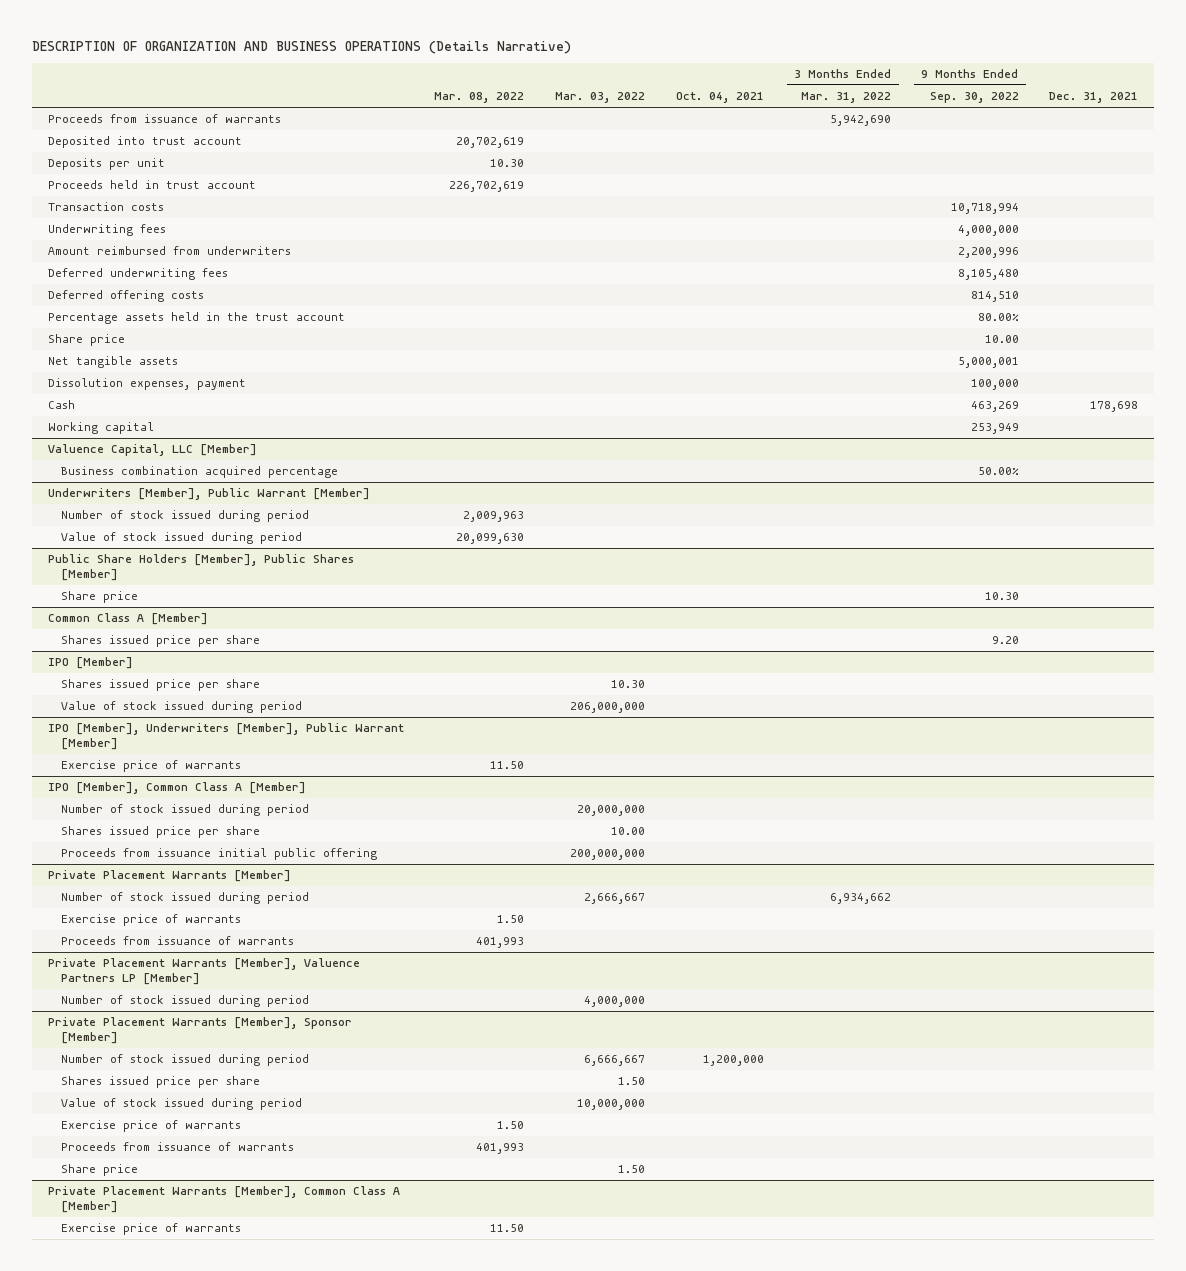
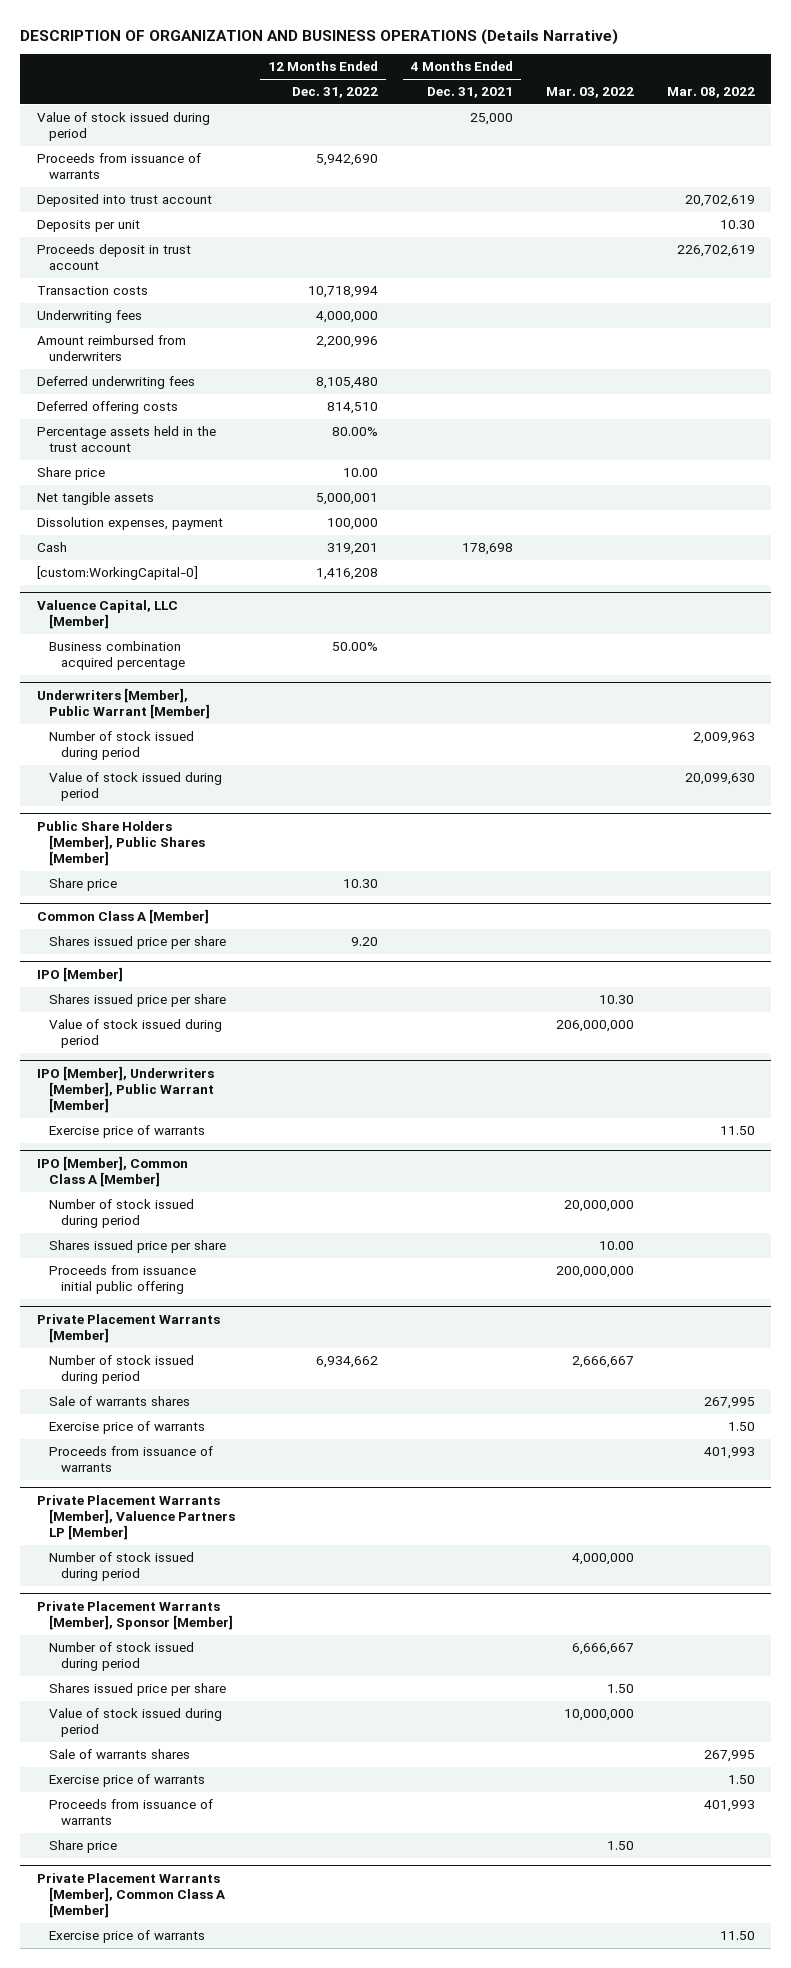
- | Mar. 08, 2022 | Mar. 03, 2022 | Oct. 04, 2021 | 3 Months Ended Mar. 31, 2022 | 9 Months Ended Sep. 30, 2022 | Dec. 31, 2021
+ | 12 Months Ended Dec. 31, 2022 | 4 Months Ended Dec. 31, 2021 | Mar. 03, 2022 | Mar. 08, 2022
+ Value of stock issued during period | | 25,000 | |
- Proceeds held in trust account | 226,702,619 | | | | |
+ Proceeds deposit in trust account | | | | 226,702,619
- Working capital | | | | | 253,949 |
+ [custom:WorkingCapital-0] | 1,416,208 | | |
@ Private Placement Warrants [Member]
+ Sale of warrants shares | | | | 267,995
@ Private Placement Warrants [Member], Sponsor [Member]
+ Sale of warrants shares | | | | 267,995

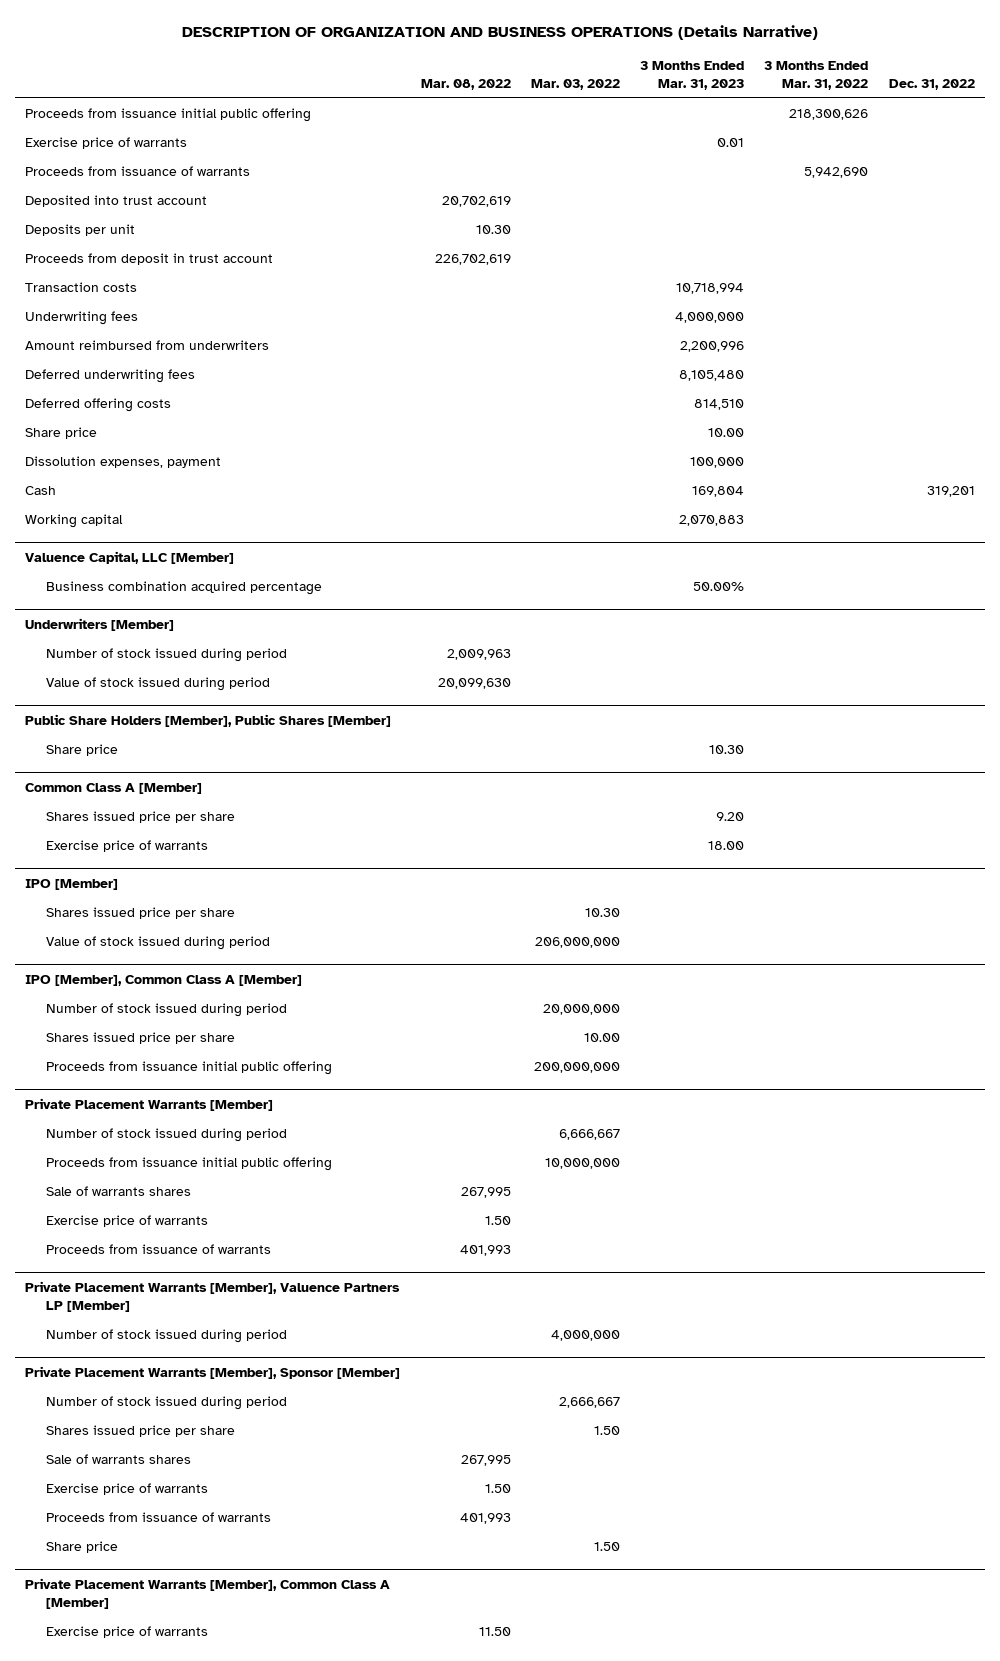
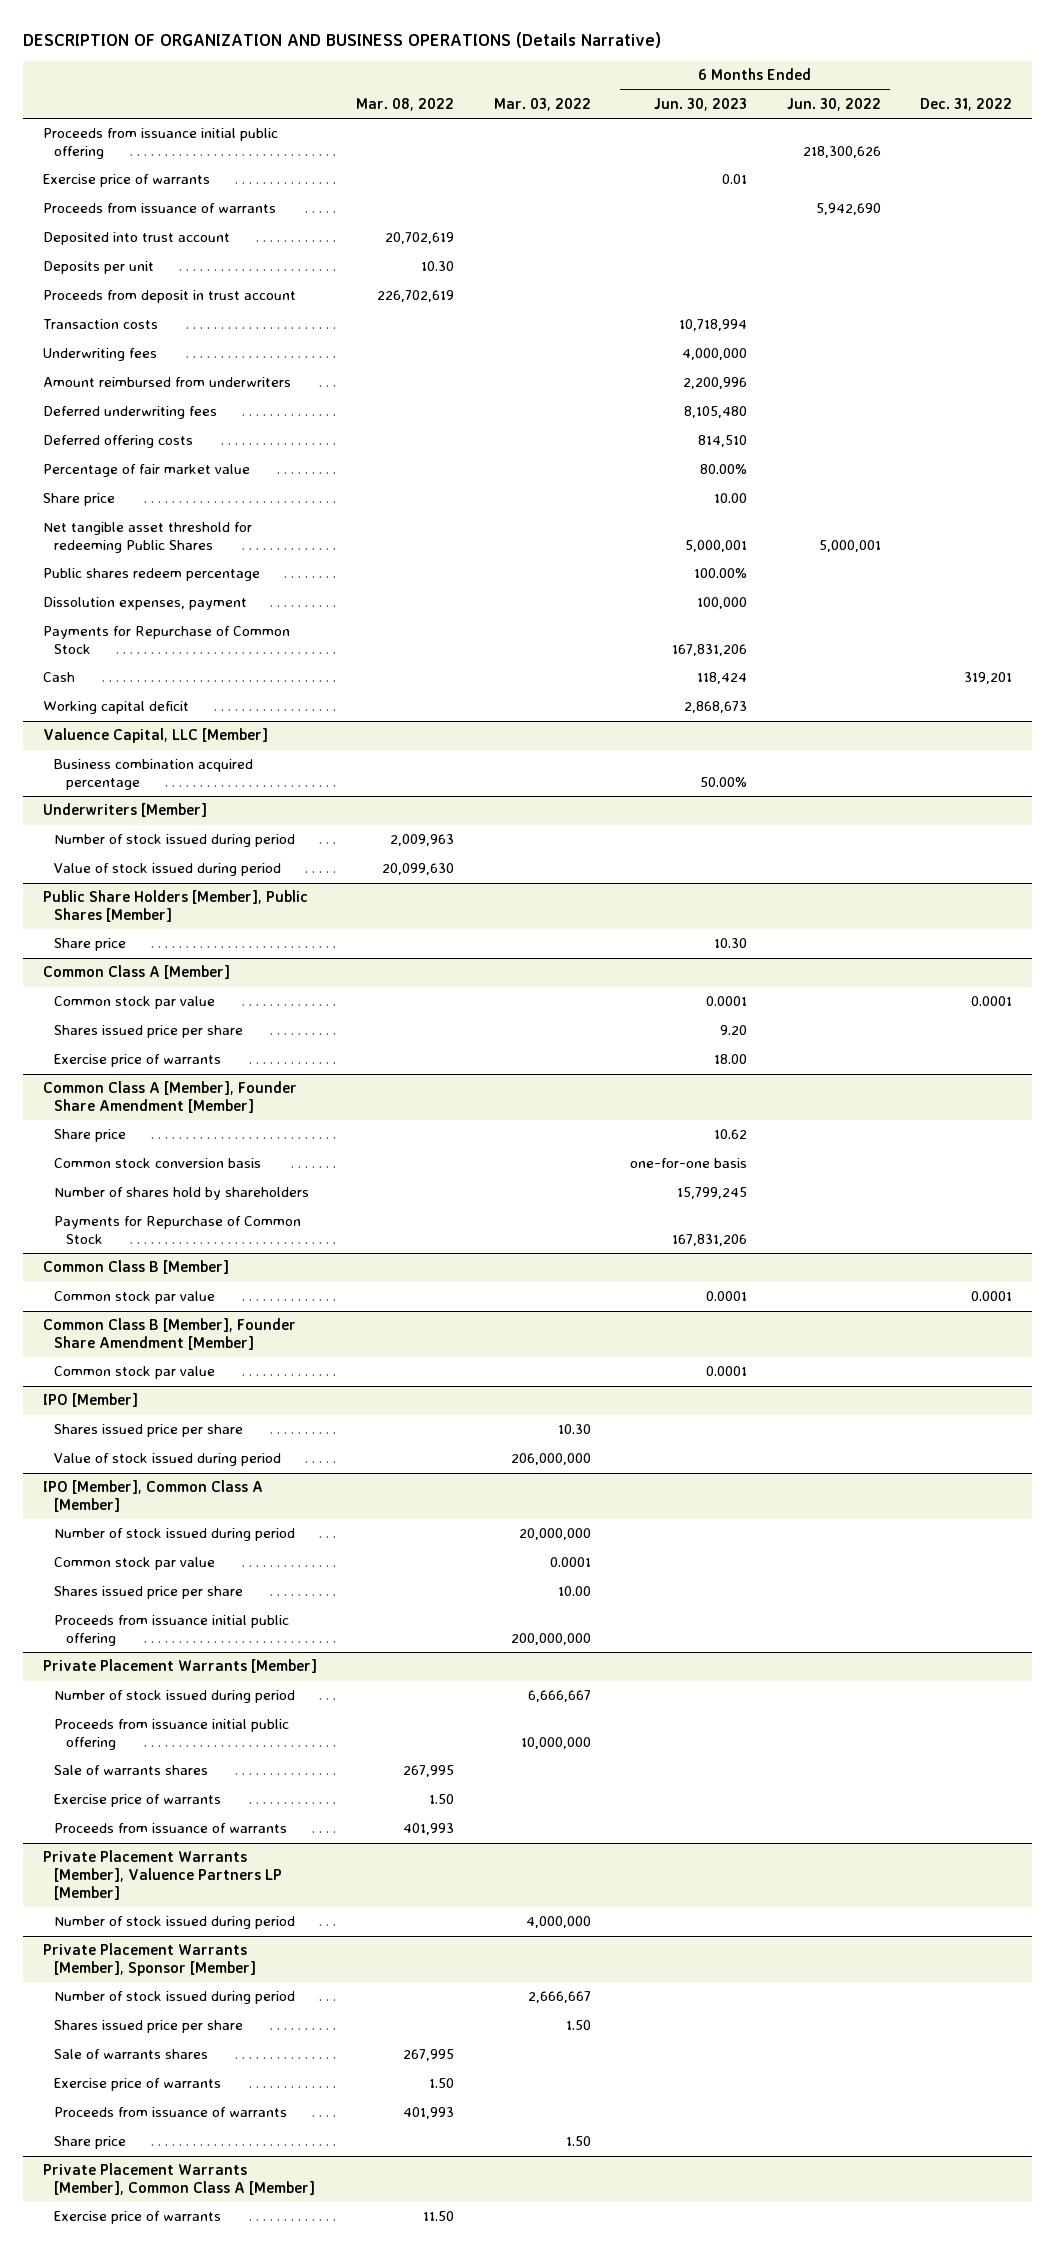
- | Mar. 08, 2022 | Mar. 03, 2022 | 3 Months Ended Mar. 31, 2023 | 3 Months Ended Mar. 31, 2022 | Dec. 31, 2022
+ | Mar. 08, 2022 | Mar. 03, 2022 | 6 Months Ended Jun. 30, 2023 | 6 Months Ended Jun. 30, 2022 | Dec. 31, 2022
+ Percentage of fair market value | | | 80.00% | |
+ Net tangible asset threshold for redeeming Public Shares | | | 5,000,001 | 5,000,001 |
+ Public shares redeem percentage | | | 100.00% | |
+ Payments for Repurchase of Common Stock | | | 167,831,206 | |
- Working capital | | | 2,070,883 | |
+ Working capital deficit | | | 2,868,673 | |
@ Common Class A [Member]
+ Common stock par value | | | 0.0001 | | 0.0001
+ Common Class A [Member], Founder Share Amendment [Member]
+ Share price | | | 10.62 | |
+ Common stock conversion basis | | | one-for-one basis | |
+ Number of shares hold by shareholders | | | 15,799,245 | |
+ Payments for Repurchase of Common Stock | | | 167,831,206 | |
+ Common Class B [Member]
+ Common stock par value | | | 0.0001 | | 0.0001
+ Common Class B [Member], Founder Share Amendment [Member]
+ Common stock par value | | | 0.0001 | |
@ IPO [Member], Common Class A [Member]
+ Common stock par value | | 0.0001 | | |

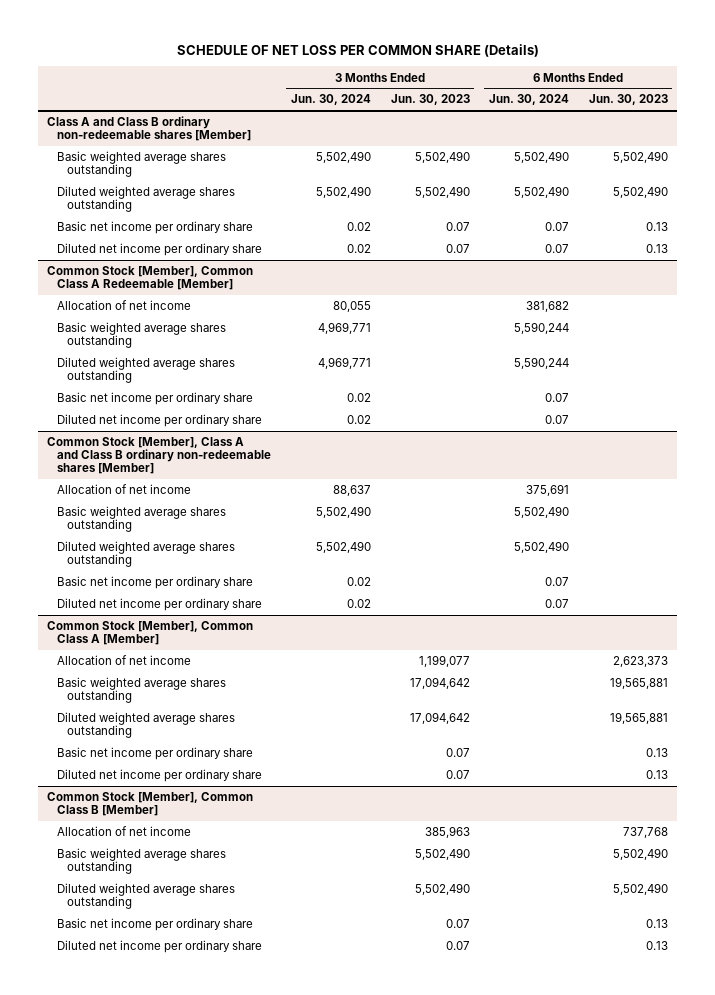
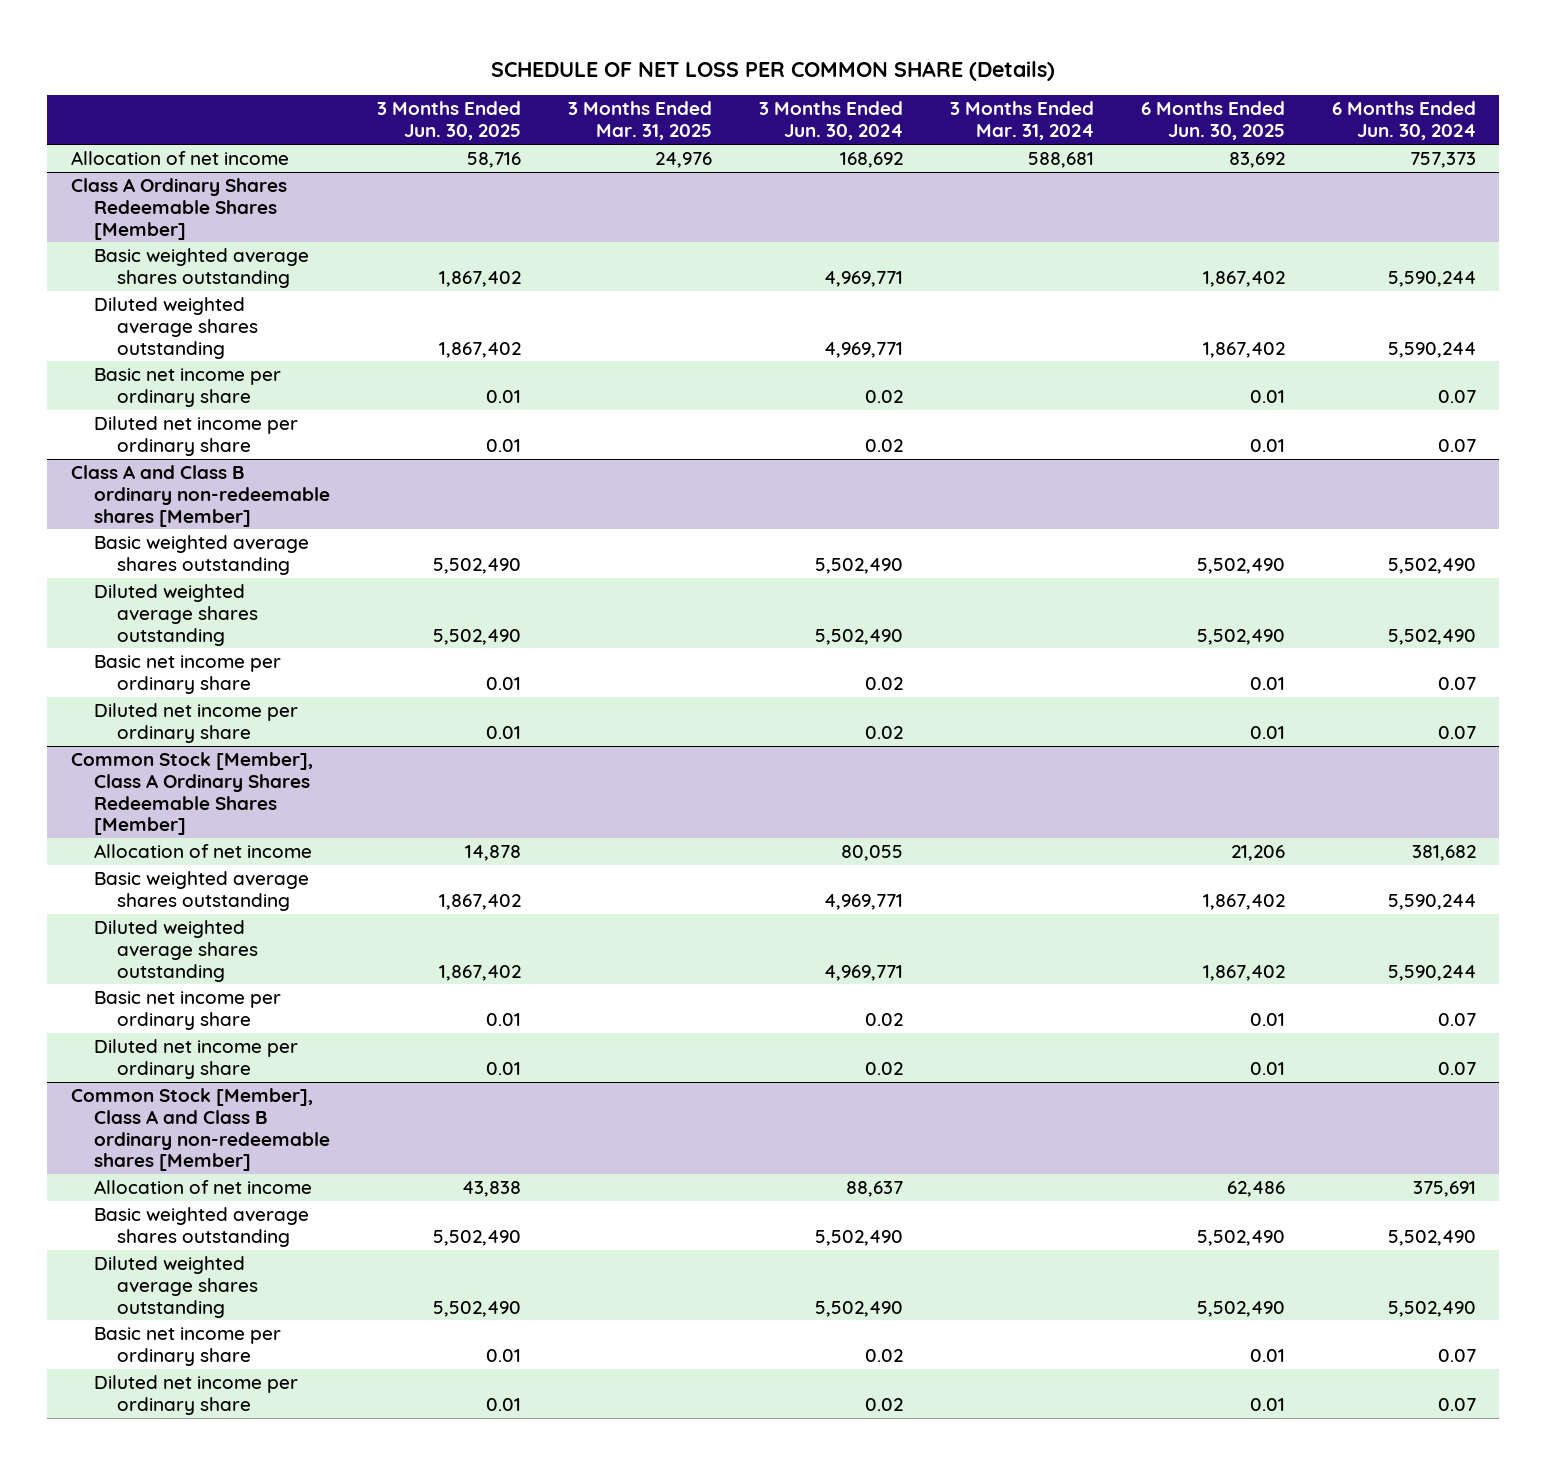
- | 3 Months Ended Jun. 30, 2024 | 3 Months Ended Jun. 30, 2023 | 6 Months Ended Jun. 30, 2024 | 6 Months Ended Jun. 30, 2023
+ | 3 Months Ended Jun. 30, 2025 | 3 Months Ended Mar. 31, 2025 | 3 Months Ended Jun. 30, 2024 | 3 Months Ended Mar. 31, 2024 | 6 Months Ended Jun. 30, 2025 | 6 Months Ended Jun. 30, 2024
+ Allocation of net income | 58,716 | 24,976 | 168,692 | 588,681 | 83,692 | 757,373
+ Class A Ordinary Shares Redeemable Shares [Member]
+ Basic weighted average shares outstanding | 1,867,402 | | 4,969,771 | | 1,867,402 | 5,590,244
+ Diluted weighted average shares outstanding | 1,867,402 | | 4,969,771 | | 1,867,402 | 5,590,244
+ Basic net income per ordinary share | 0.01 | | 0.02 | | 0.01 | 0.07
+ Diluted net income per ordinary share | 0.01 | | 0.02 | | 0.01 | 0.07
- Common Stock [Member], Common Class A Redeemable [Member]
+ Common Stock [Member], Class A Ordinary Shares Redeemable Shares [Member]
- Common Stock [Member], Common Class A [Member]
- Allocation of net income | | 1,199,077 | | 2,623,373
- Basic weighted average shares outstanding | | 17,094,642 | | 19,565,881
- Diluted weighted average shares outstanding | | 17,094,642 | | 19,565,881
- Basic net income per ordinary share | | 0.07 | | 0.13
- Diluted net income per ordinary share | | 0.07 | | 0.13
- Common Stock [Member], Common Class B [Member]
- Allocation of net income | | 385,963 | | 737,768
- Basic weighted average shares outstanding | | 5,502,490 | | 5,502,490
- Diluted weighted average shares outstanding | | 5,502,490 | | 5,502,490
- Basic net income per ordinary share | | 0.07 | | 0.13
- Diluted net income per ordinary share | | 0.07 | | 0.13

